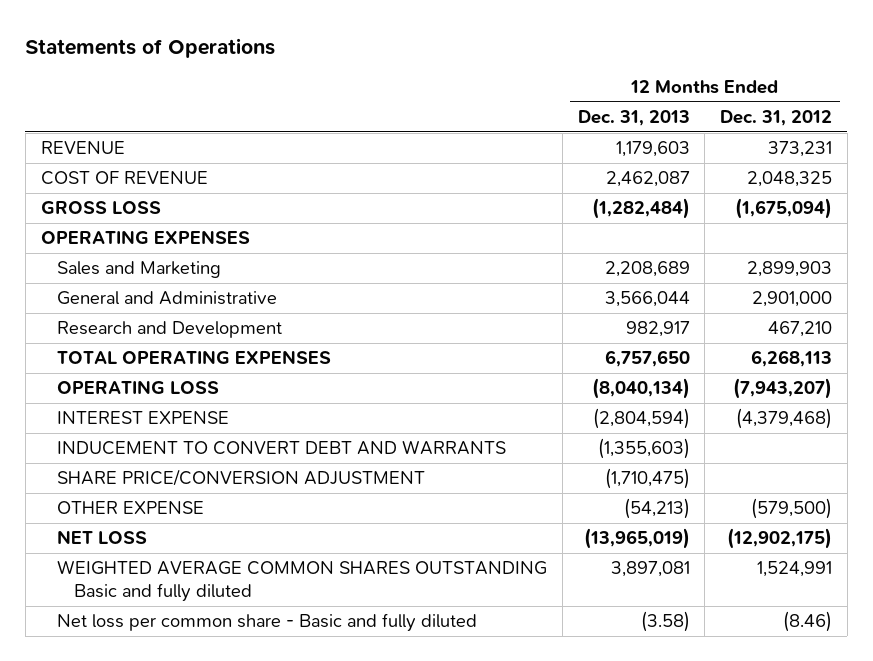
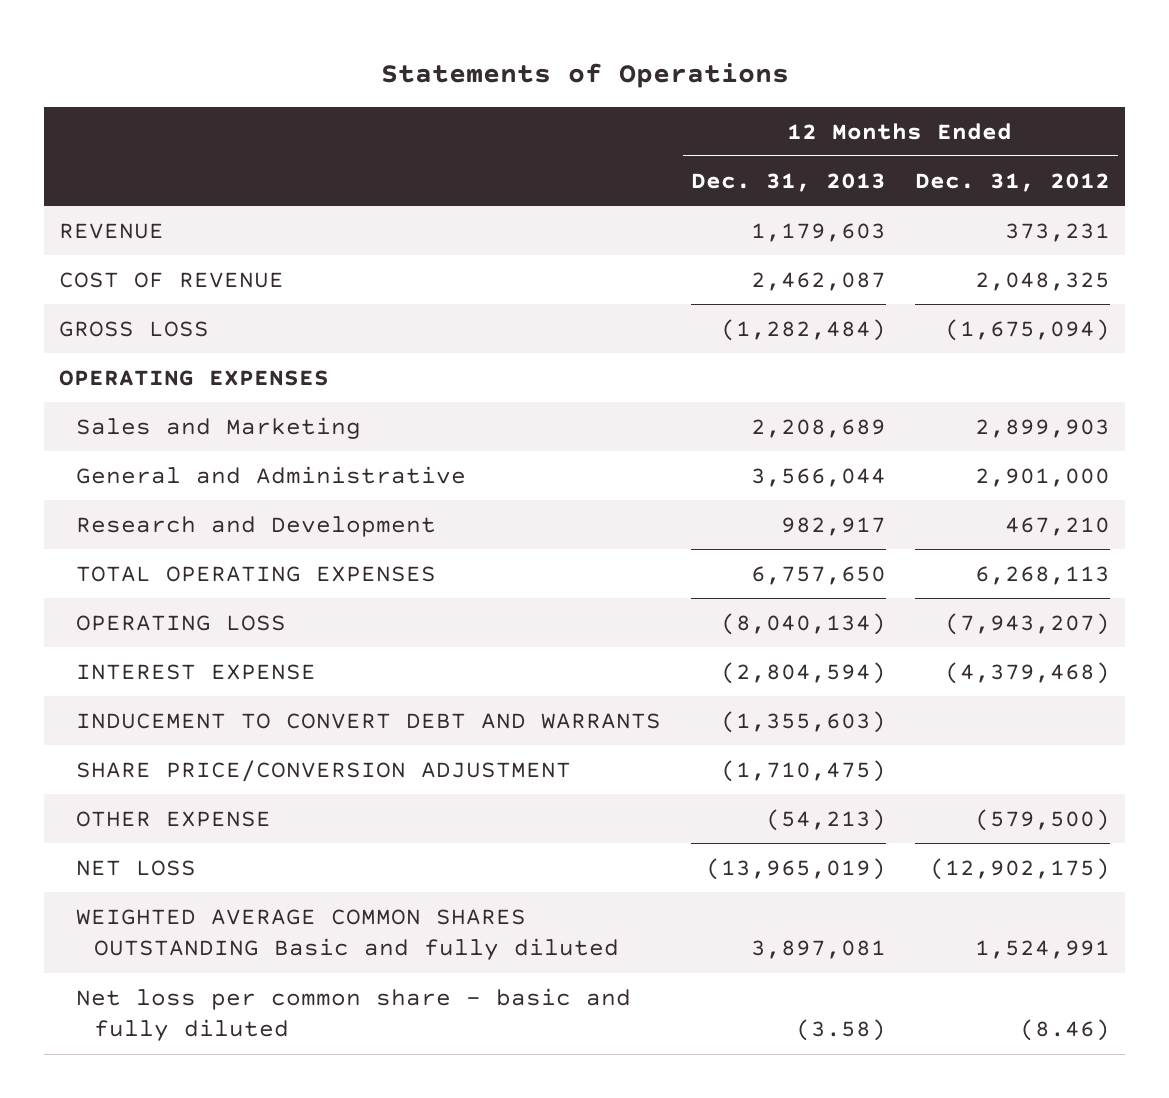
- Net loss per common share - Basic and fully diluted | (3.58) | (8.46)
+ Net loss per common share - basic and fully diluted | (3.58) | (8.46)

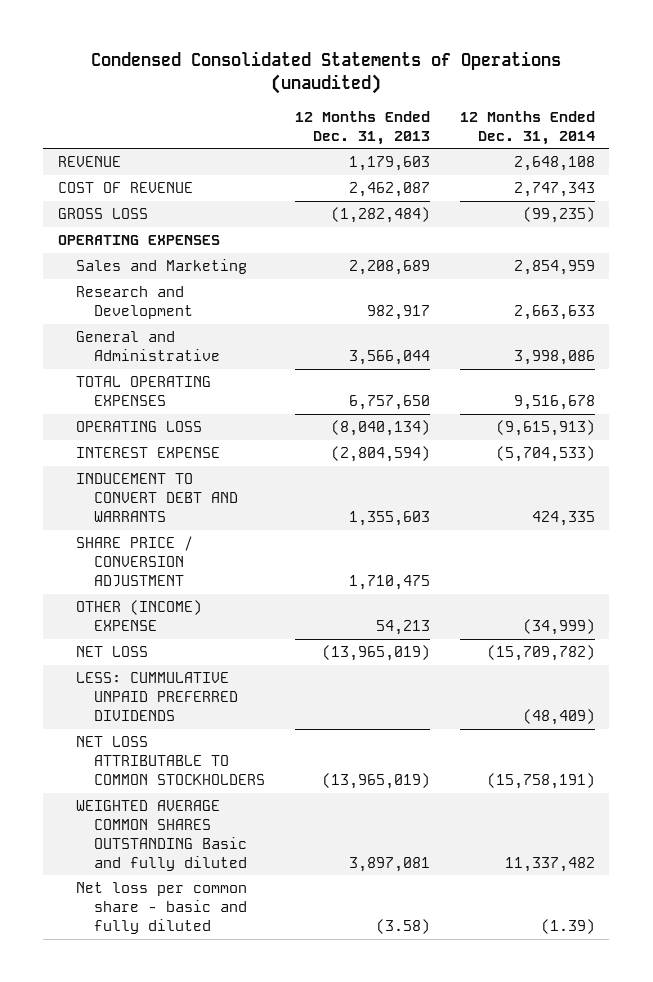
- Statements of Operations
+ Condensed Consolidated Statements of Operations (unaudited)
- | 12 Months Ended Dec. 31, 2013 | 12 Months Ended Dec. 31, 2012
+ | 12 Months Ended Dec. 31, 2013 | 12 Months Ended Dec. 31, 2014
moved down: General and Administrative | 3,566,044 | 3,998,086
- INDUCEMENT TO CONVERT DEBT AND WARRANTS | (1,355,603) |
- SHARE PRICE/CONVERSION ADJUSTMENT | (1,710,475) |
- OTHER EXPENSE | (54,213) | (579,500)
+ INDUCEMENT TO CONVERT DEBT AND WARRANTS | 1,355,603 | 424,335
+ SHARE PRICE / CONVERSION ADJUSTMENT | 1,710,475 |
+ OTHER (INCOME) EXPENSE | 54,213 | (34,999)
+ LESS: CUMMULATIVE UNPAID PREFERRED DIVIDENDS | | (48,409)
+ NET LOSS ATTRIBUTABLE TO COMMON STOCKHOLDERS | (13,965,019) | (15,758,191)

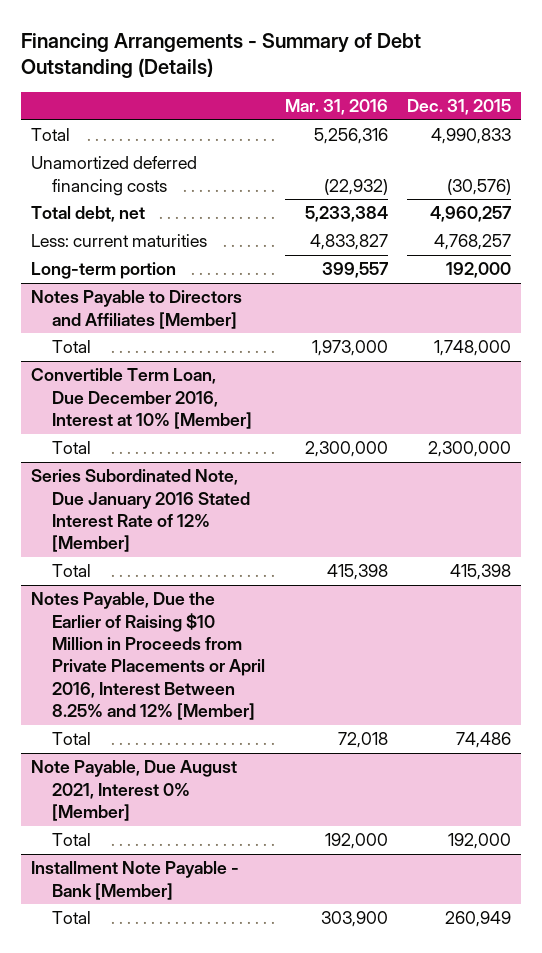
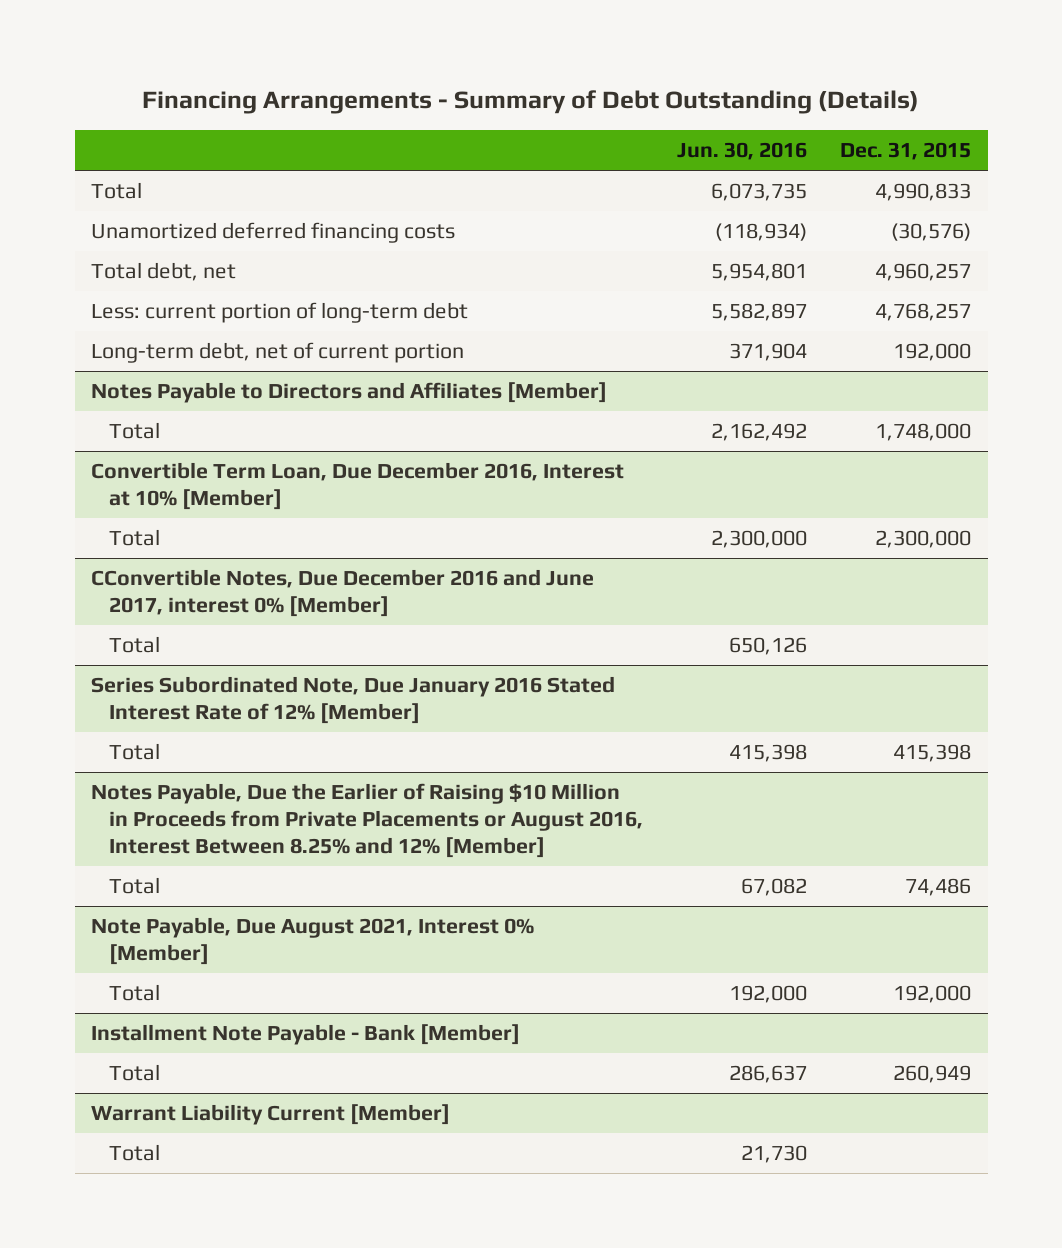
- | Mar. 31, 2016 | Dec. 31, 2015
+ | Jun. 30, 2016 | Dec. 31, 2015
- Less: current maturities | 4,833,827 | 4,768,257
- Long-term portion | 399,557 | 192,000
+ Less: current portion of long-term debt | 5,582,897 | 4,768,257
+ Long-term debt, net of current portion | 371,904 | 192,000
+ CConvertible Notes, Due December 2016 and June 2017, interest 0% [Member]
+ Total | 650,126 |
- Notes Payable, Due the Earlier of Raising $10 Million in Proceeds from Private Placements or April 2016, Interest Between 8.25% and 12% [Member]
+ Notes Payable, Due the Earlier of Raising $10 Million in Proceeds from Private Placements or August 2016, Interest Between 8.25% and 12% [Member]
+ Warrant Liability Current [Member]
+ Total | 21,730 |

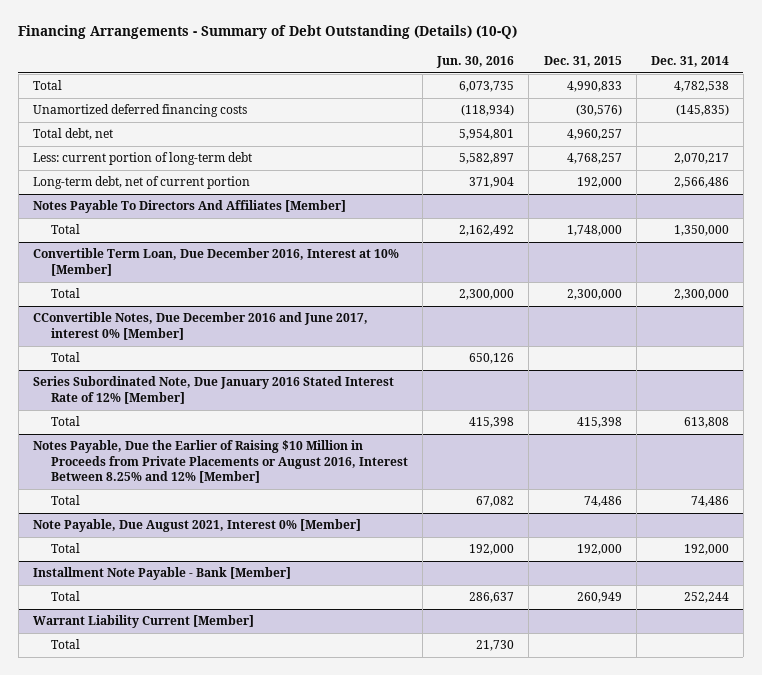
- Financing Arrangements - Summary of Debt Outstanding (Details)
+ Financing Arrangements - Summary of Debt Outstanding (Details) (10-Q)
- | Jun. 30, 2016 | Dec. 31, 2015
+ | Jun. 30, 2016 | Dec. 31, 2015 | Dec. 31, 2014
- Notes Payable to Directors and Affiliates [Member]
+ Notes Payable To Directors And Affiliates [Member]

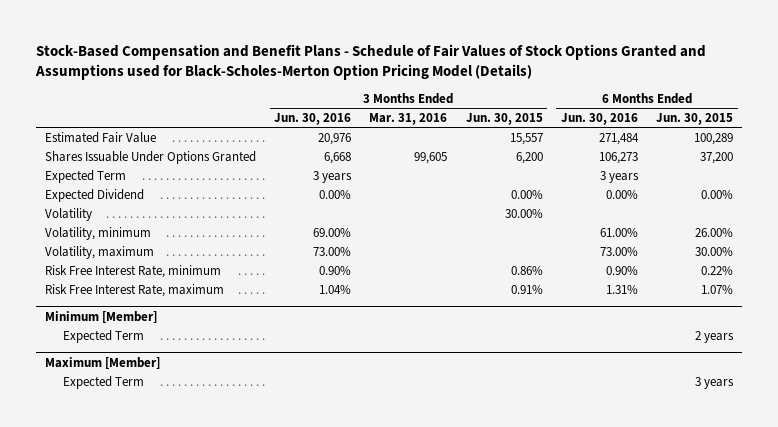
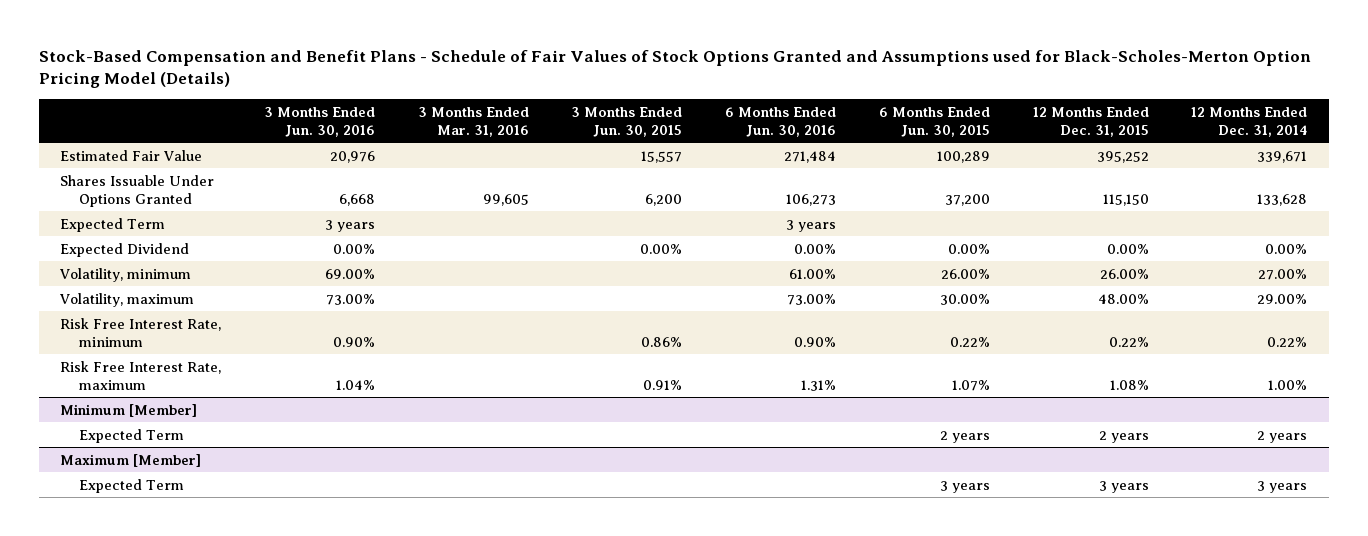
- | 3 Months Ended Jun. 30, 2016 | 3 Months Ended Mar. 31, 2016 | 3 Months Ended Jun. 30, 2015 | 6 Months Ended Jun. 30, 2016 | 6 Months Ended Jun. 30, 2015
+ | 3 Months Ended Jun. 30, 2016 | 3 Months Ended Mar. 31, 2016 | 3 Months Ended Jun. 30, 2015 | 6 Months Ended Jun. 30, 2016 | 6 Months Ended Jun. 30, 2015 | 12 Months Ended Dec. 31, 2015 | 12 Months Ended Dec. 31, 2014
- Volatility | | | 30.00% | |

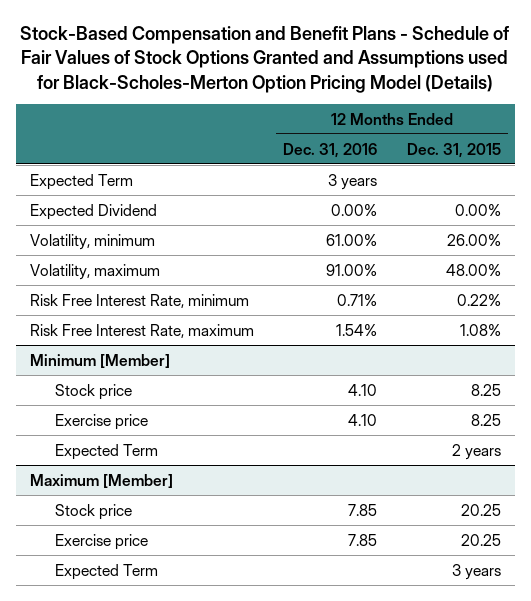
- | 3 Months Ended Jun. 30, 2016 | 3 Months Ended Mar. 31, 2016 | 3 Months Ended Jun. 30, 2015 | 6 Months Ended Jun. 30, 2016 | 6 Months Ended Jun. 30, 2015 | 12 Months Ended Dec. 31, 2015 | 12 Months Ended Dec. 31, 2014
+ | 12 Months Ended Dec. 31, 2016 | 12 Months Ended Dec. 31, 2015
- Estimated Fair Value | 20,976 | | 15,557 | 271,484 | 100,289 | 395,252 | 339,671
- Shares Issuable Under Options Granted | 6,668 | 99,605 | 6,200 | 106,273 | 37,200 | 115,150 | 133,628
@ Minimum [Member]
+ Stock price | 4.10 | 8.25
+ Exercise price | 4.10 | 8.25
@ Maximum [Member]
+ Stock price | 7.85 | 20.25
+ Exercise price | 7.85 | 20.25

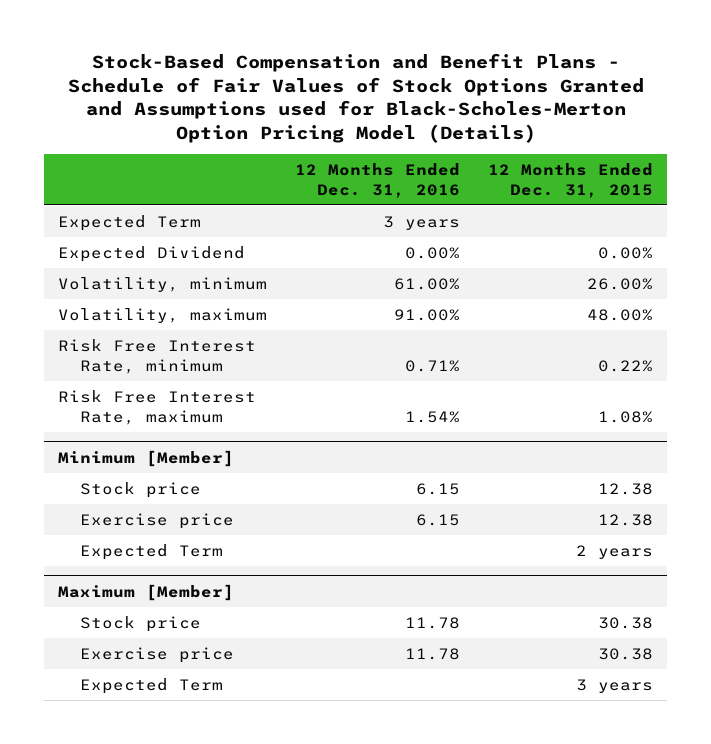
@ Minimum [Member]
- Stock price | 4.10 | 8.25
- Exercise price | 4.10 | 8.25
+ Stock price | 6.15 | 12.38
+ Exercise price | 6.15 | 12.38
@ Maximum [Member]
- Stock price | 7.85 | 20.25
- Exercise price | 7.85 | 20.25
+ Stock price | 11.78 | 30.38
+ Exercise price | 11.78 | 30.38

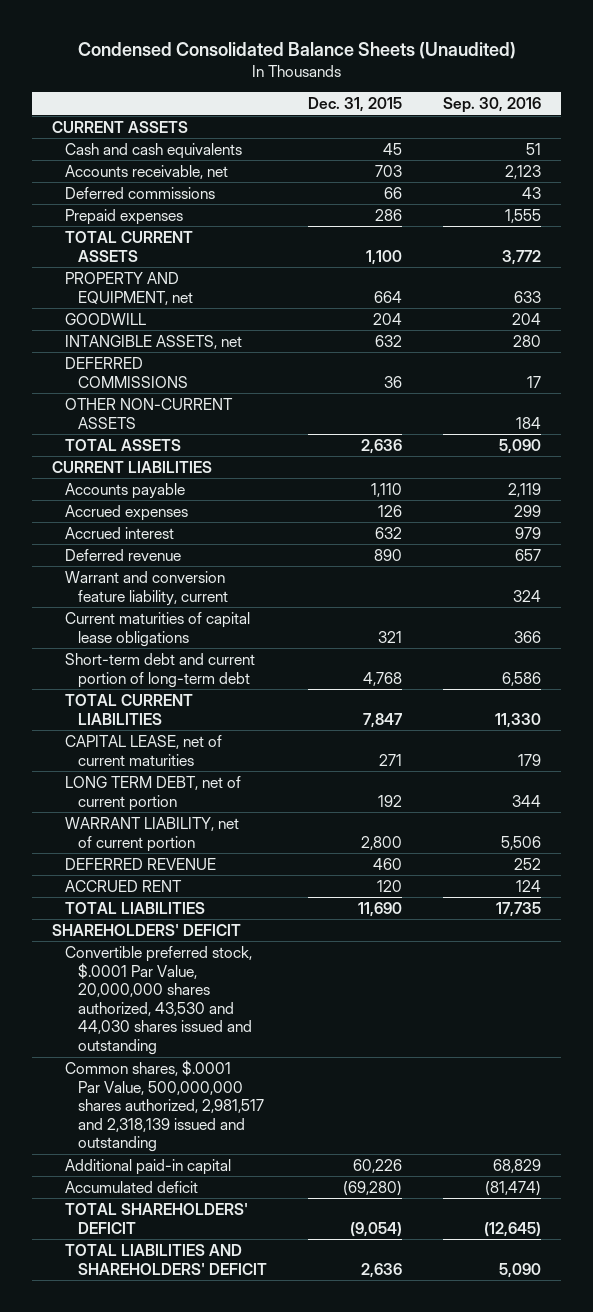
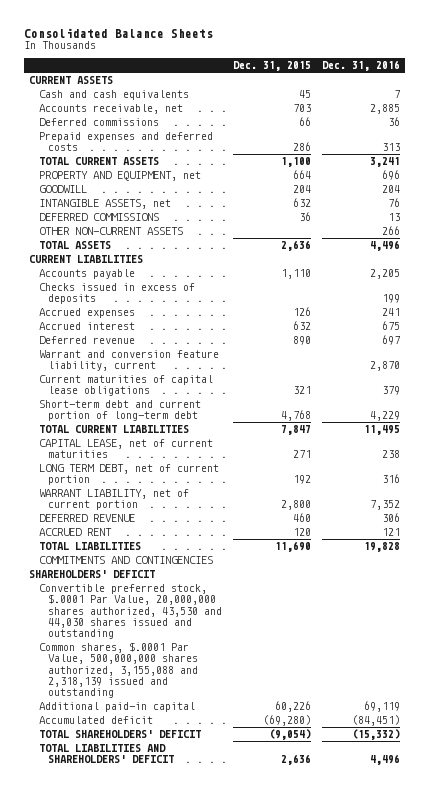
- Condensed Consolidated Balance Sheets (Unaudited)
+ Consolidated Balance Sheets
- | Dec. 31, 2015 | Sep. 30, 2016
+ | Dec. 31, 2015 | Dec. 31, 2016
- Prepaid expenses | 286 | 1,555
+ Prepaid expenses and deferred costs | 286 | 313
+ Checks issued in excess of deposits | | 199
+ COMMITMENTS AND CONTINGENCIES
- Common shares, $.0001 Par Value, 500,000,000 shares authorized, 2,981,517 and 2,318,139 issued and outstanding
+ Common shares, $.0001 Par Value, 500,000,000 shares authorized, 3,155,088 and 2,318,139 issued and outstanding

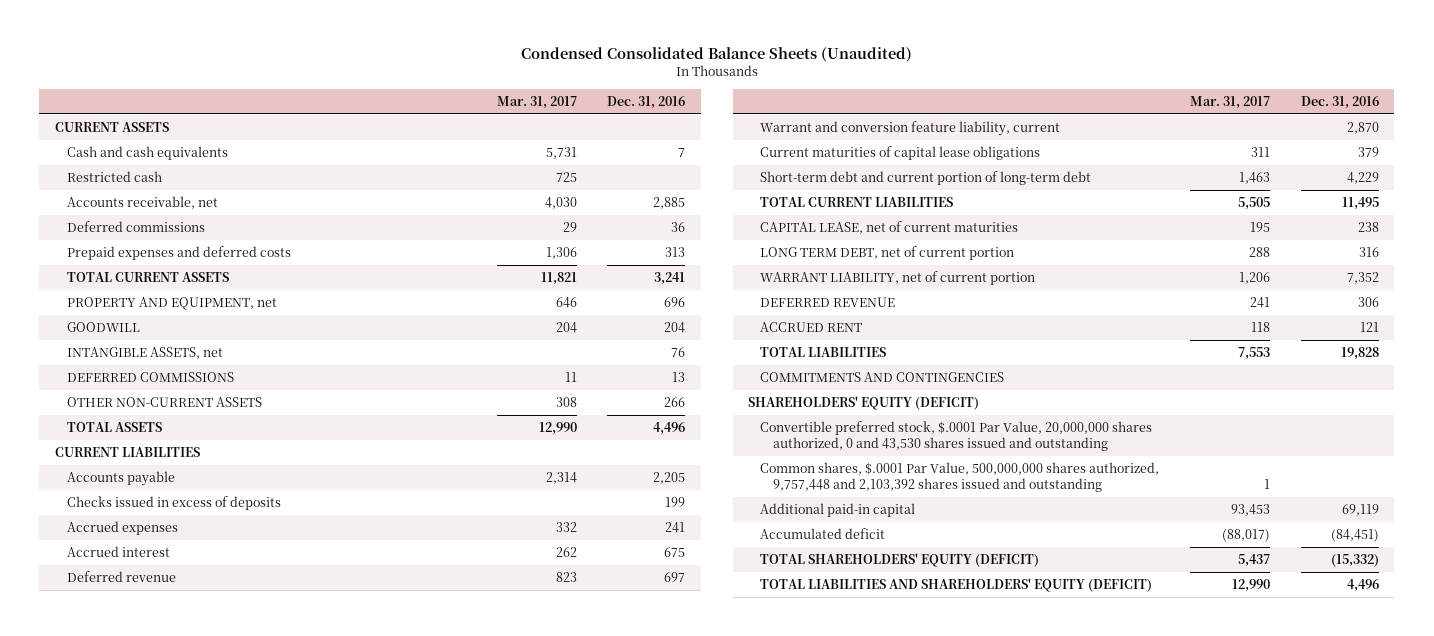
- Consolidated Balance Sheets
+ Condensed Consolidated Balance Sheets (Unaudited)
- | Dec. 31, 2015 | Dec. 31, 2016
+ | Mar. 31, 2017 | Dec. 31, 2016
+ Restricted cash | 725 |
- SHAREHOLDERS' DEFICIT
- Convertible preferred stock, $.0001 Par Value, 20,000,000 shares authorized, 43,530 and 44,030 shares issued and outstanding
- Common shares, $.0001 Par Value, 500,000,000 shares authorized, 3,155,088 and 2,318,139 issued and outstanding
+ SHAREHOLDERS' EQUITY (DEFICIT)
+ Convertible preferred stock, $.0001 Par Value, 20,000,000 shares authorized, 0 and 43,530 shares issued and outstanding
+ Common shares, $.0001 Par Value, 500,000,000 shares authorized, 9,757,448 and 2,103,392 shares issued and outstanding | 1 |
- TOTAL SHAREHOLDERS' DEFICIT | (9,054) | (15,332)
- TOTAL LIABILITIES AND SHAREHOLDERS' DEFICIT | 2,636 | 4,496
+ TOTAL SHAREHOLDERS' EQUITY (DEFICIT) | 5,437 | (15,332)
+ TOTAL LIABILITIES AND SHAREHOLDERS' EQUITY (DEFICIT) | 12,990 | 4,496

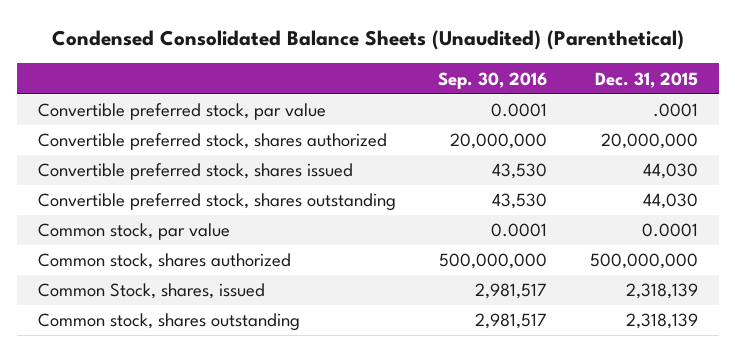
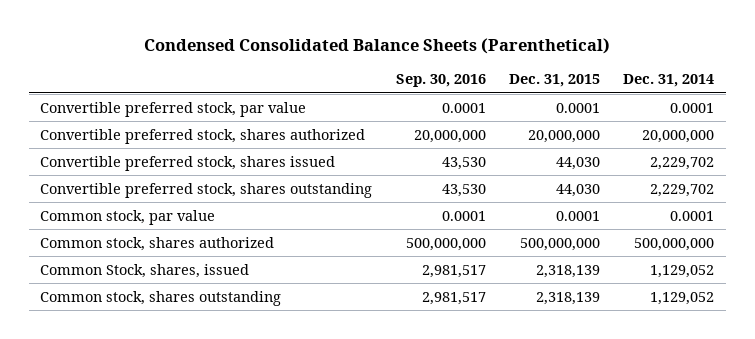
- Condensed Consolidated Balance Sheets (Unaudited) (Parenthetical)
+ Condensed Consolidated Balance Sheets (Parenthetical)
- | Sep. 30, 2016 | Dec. 31, 2015
+ | Sep. 30, 2016 | Dec. 31, 2015 | Dec. 31, 2014
- Convertible preferred stock, par value | 0.0001 | .0001
+ Convertible preferred stock, par value | 0.0001 | 0.0001 | 0.0001

